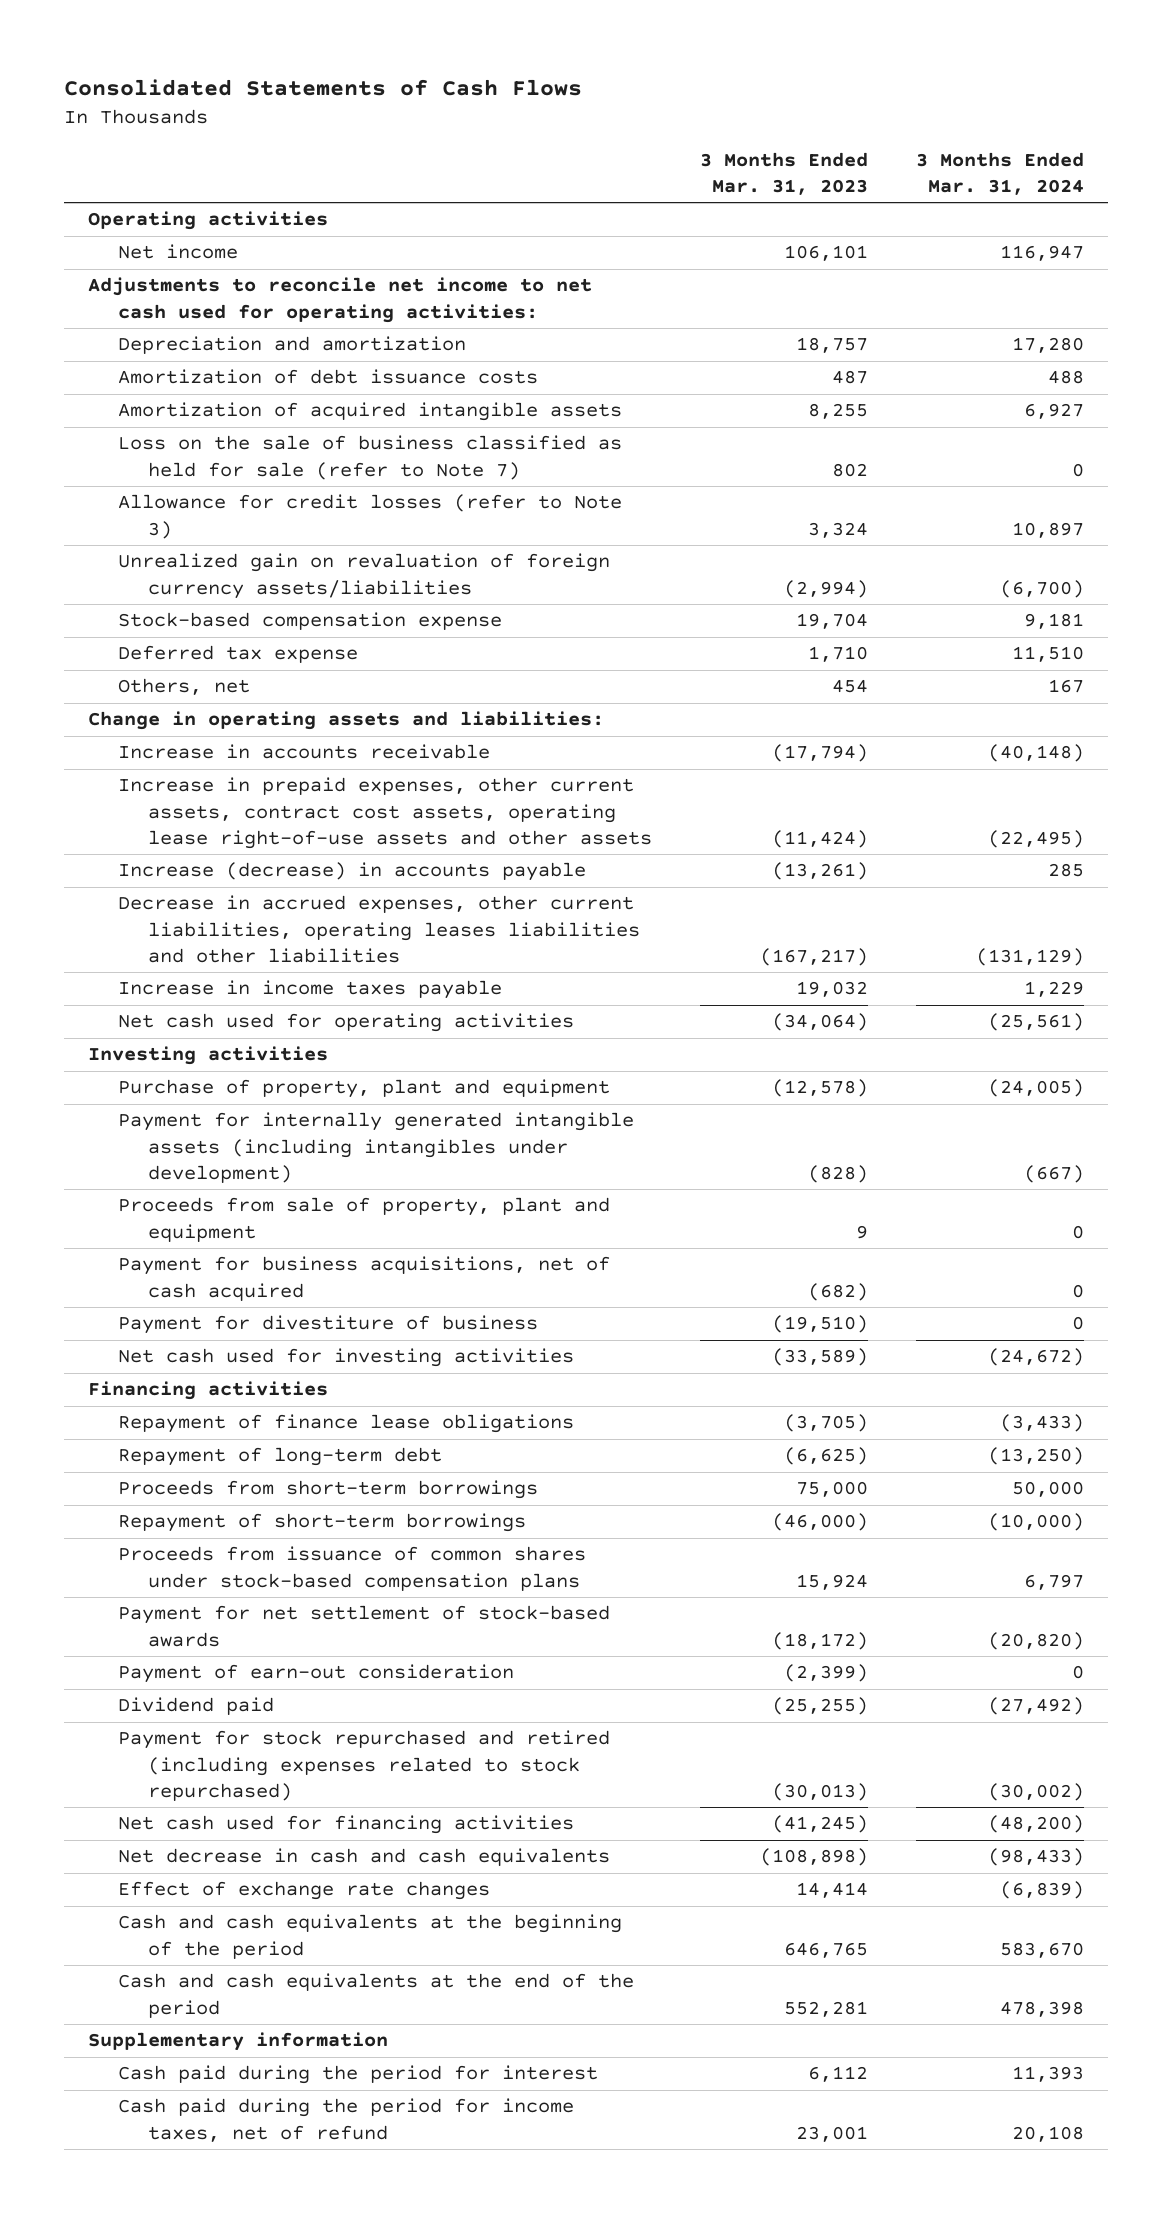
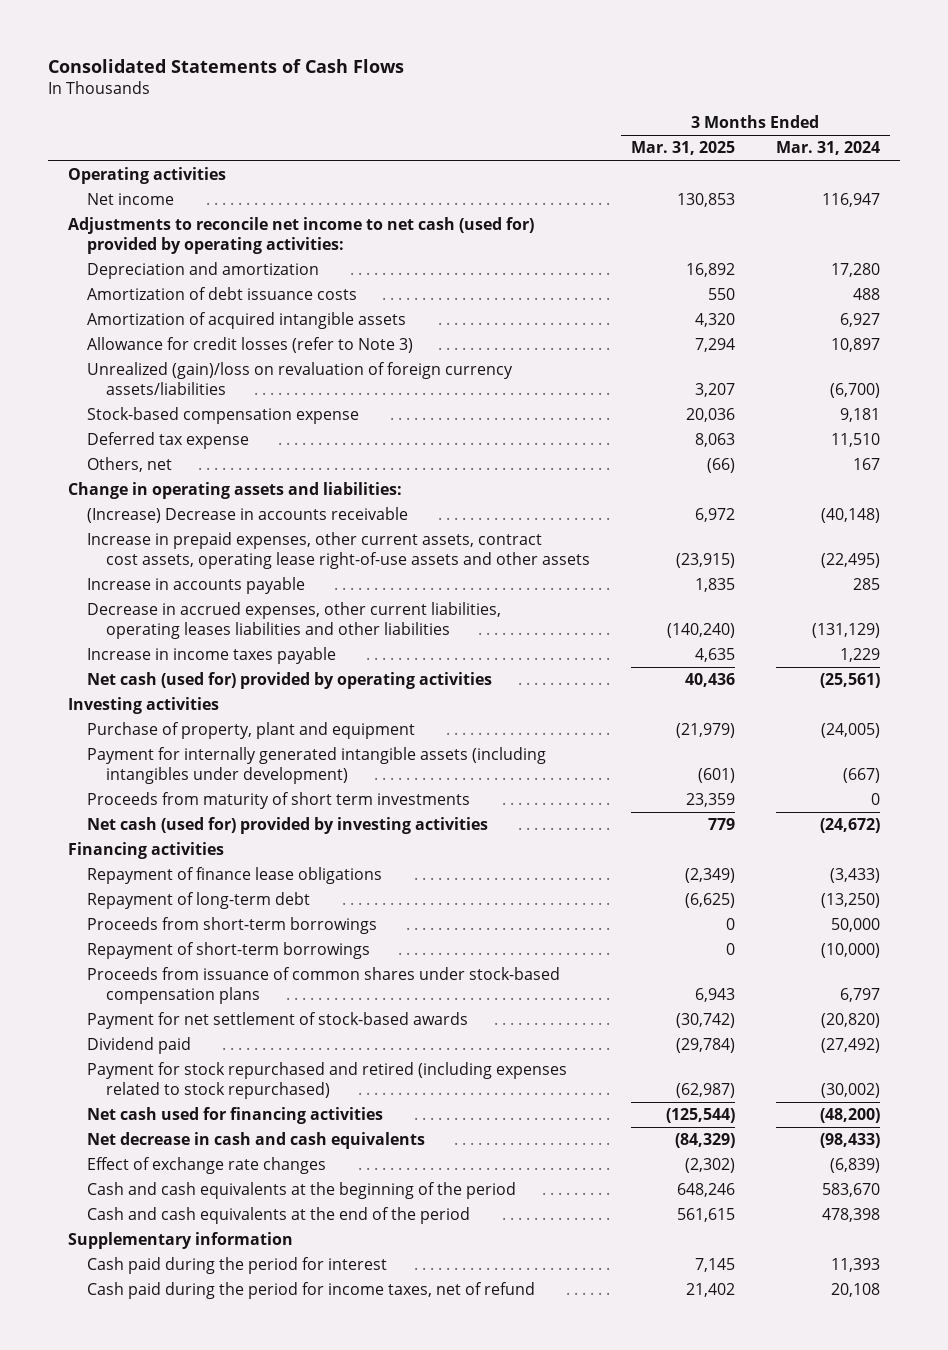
- | 3 Months Ended Mar. 31, 2023 | 3 Months Ended Mar. 31, 2024
+ | 3 Months Ended Mar. 31, 2025 | 3 Months Ended Mar. 31, 2024
- Adjustments to reconcile net income to net cash used for operating activities:
+ Adjustments to reconcile net income to net cash (used for) provided by operating activities:
- Loss on the sale of business classified as held for sale (refer to Note 7) | 802 | 0
- Unrealized gain on revaluation of foreign currency assets/liabilities | (2,994) | (6,700)
+ Unrealized (gain)/loss on revaluation of foreign currency assets/liabilities | 3,207 | (6,700)
- Increase in accounts receivable | (17,794) | (40,148)
+ (Increase) Decrease in accounts receivable | 6,972 | (40,148)
- Increase (decrease) in accounts payable | (13,261) | 285
+ Increase in accounts payable | 1,835 | 285
- Net cash used for operating activities | (34,064) | (25,561)
+ Net cash (used for) provided by operating activities | 40,436 | (25,561)
- Proceeds from sale of property, plant and equipment | 9 | 0
- Payment for business acquisitions, net of cash acquired | (682) | 0
- Payment for divestiture of business | (19,510) | 0
- Net cash used for investing activities | (33,589) | (24,672)
+ Proceeds from maturity of short term investments | 23,359 | 0
+ Net cash (used for) provided by investing activities | 779 | (24,672)
- Payment of earn-out consideration | (2,399) | 0

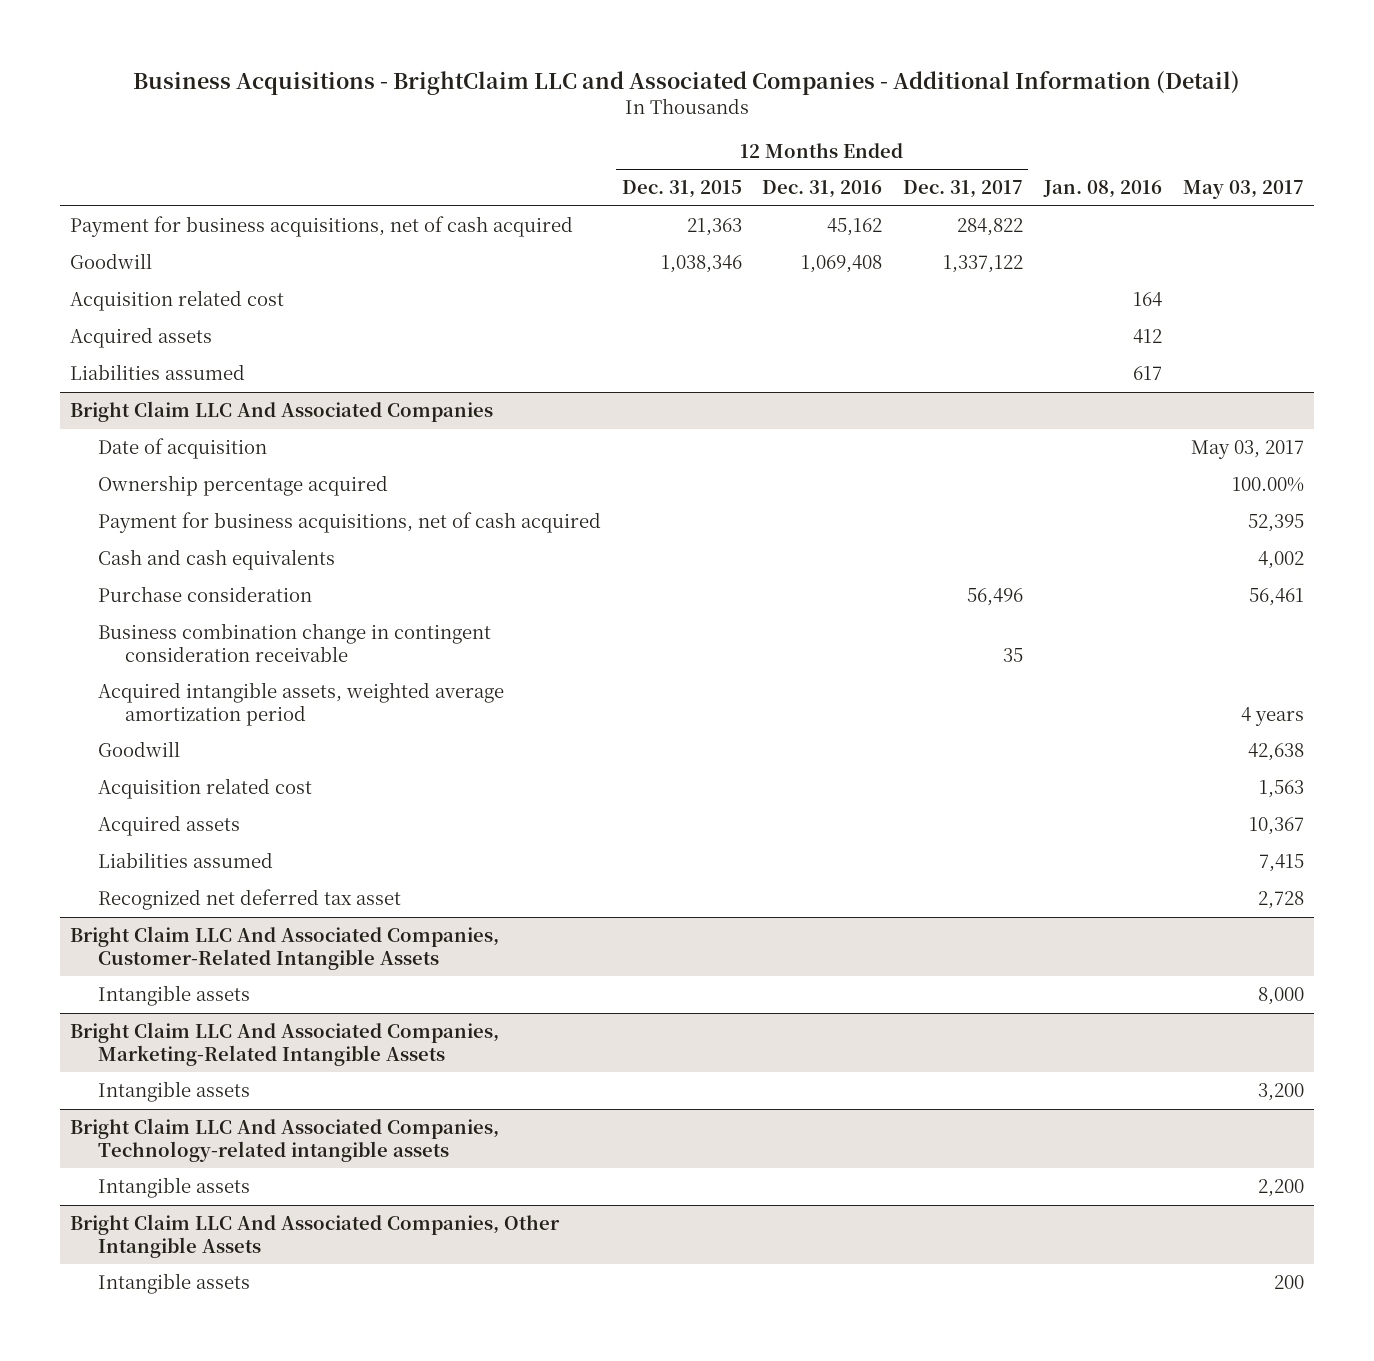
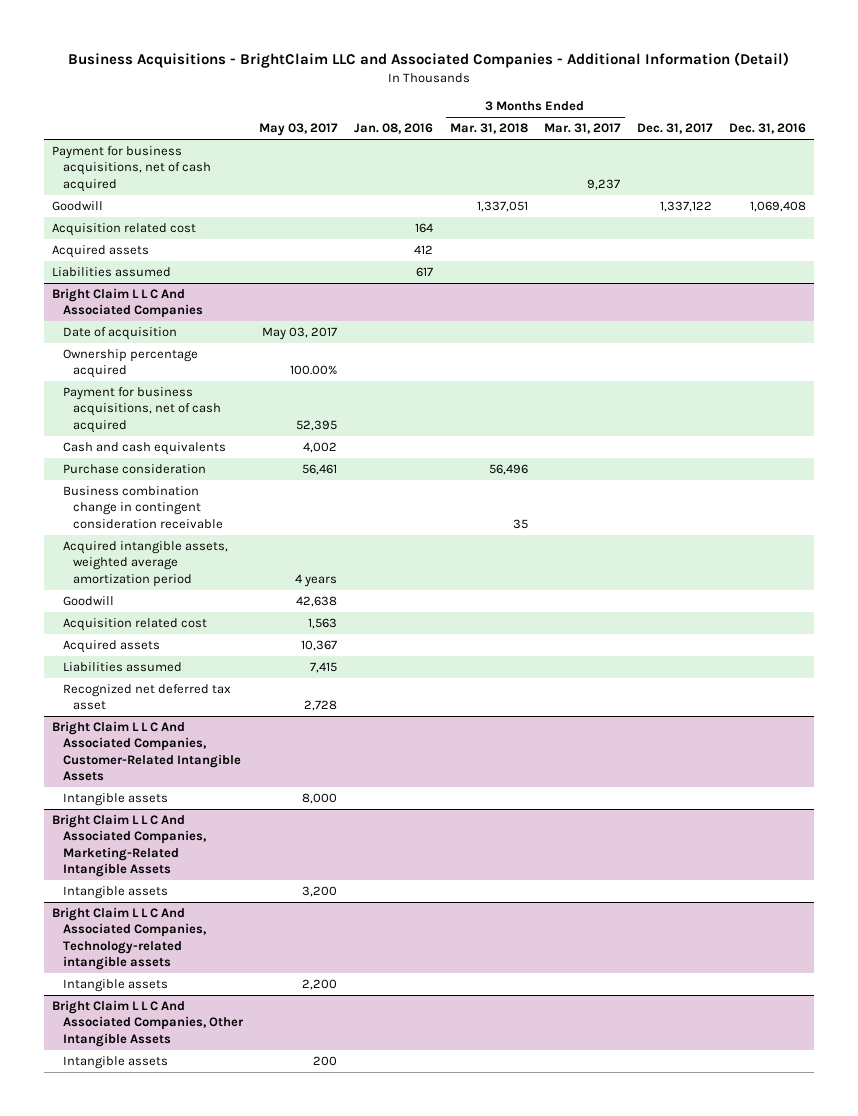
- | 12 Months Ended Dec. 31, 2015 | 12 Months Ended Dec. 31, 2016 | 12 Months Ended Dec. 31, 2017 | Jan. 08, 2016 | May 03, 2017
+ | May 03, 2017 | Jan. 08, 2016 | 3 Months Ended Mar. 31, 2018 | 3 Months Ended Mar. 31, 2017 | Dec. 31, 2017 | Dec. 31, 2016
- Bright Claim LLC And Associated Companies
+ Bright Claim L L C And Associated Companies
- Bright Claim LLC And Associated Companies, Customer-Related Intangible Assets
+ Bright Claim L L C And Associated Companies, Customer-Related Intangible Assets
- Bright Claim LLC And Associated Companies, Marketing-Related Intangible Assets
+ Bright Claim L L C And Associated Companies, Marketing-Related Intangible Assets
- Bright Claim LLC And Associated Companies, Technology-related intangible assets
+ Bright Claim L L C And Associated Companies, Technology-related intangible assets
- Bright Claim LLC And Associated Companies, Other Intangible Assets
+ Bright Claim L L C And Associated Companies, Other Intangible Assets

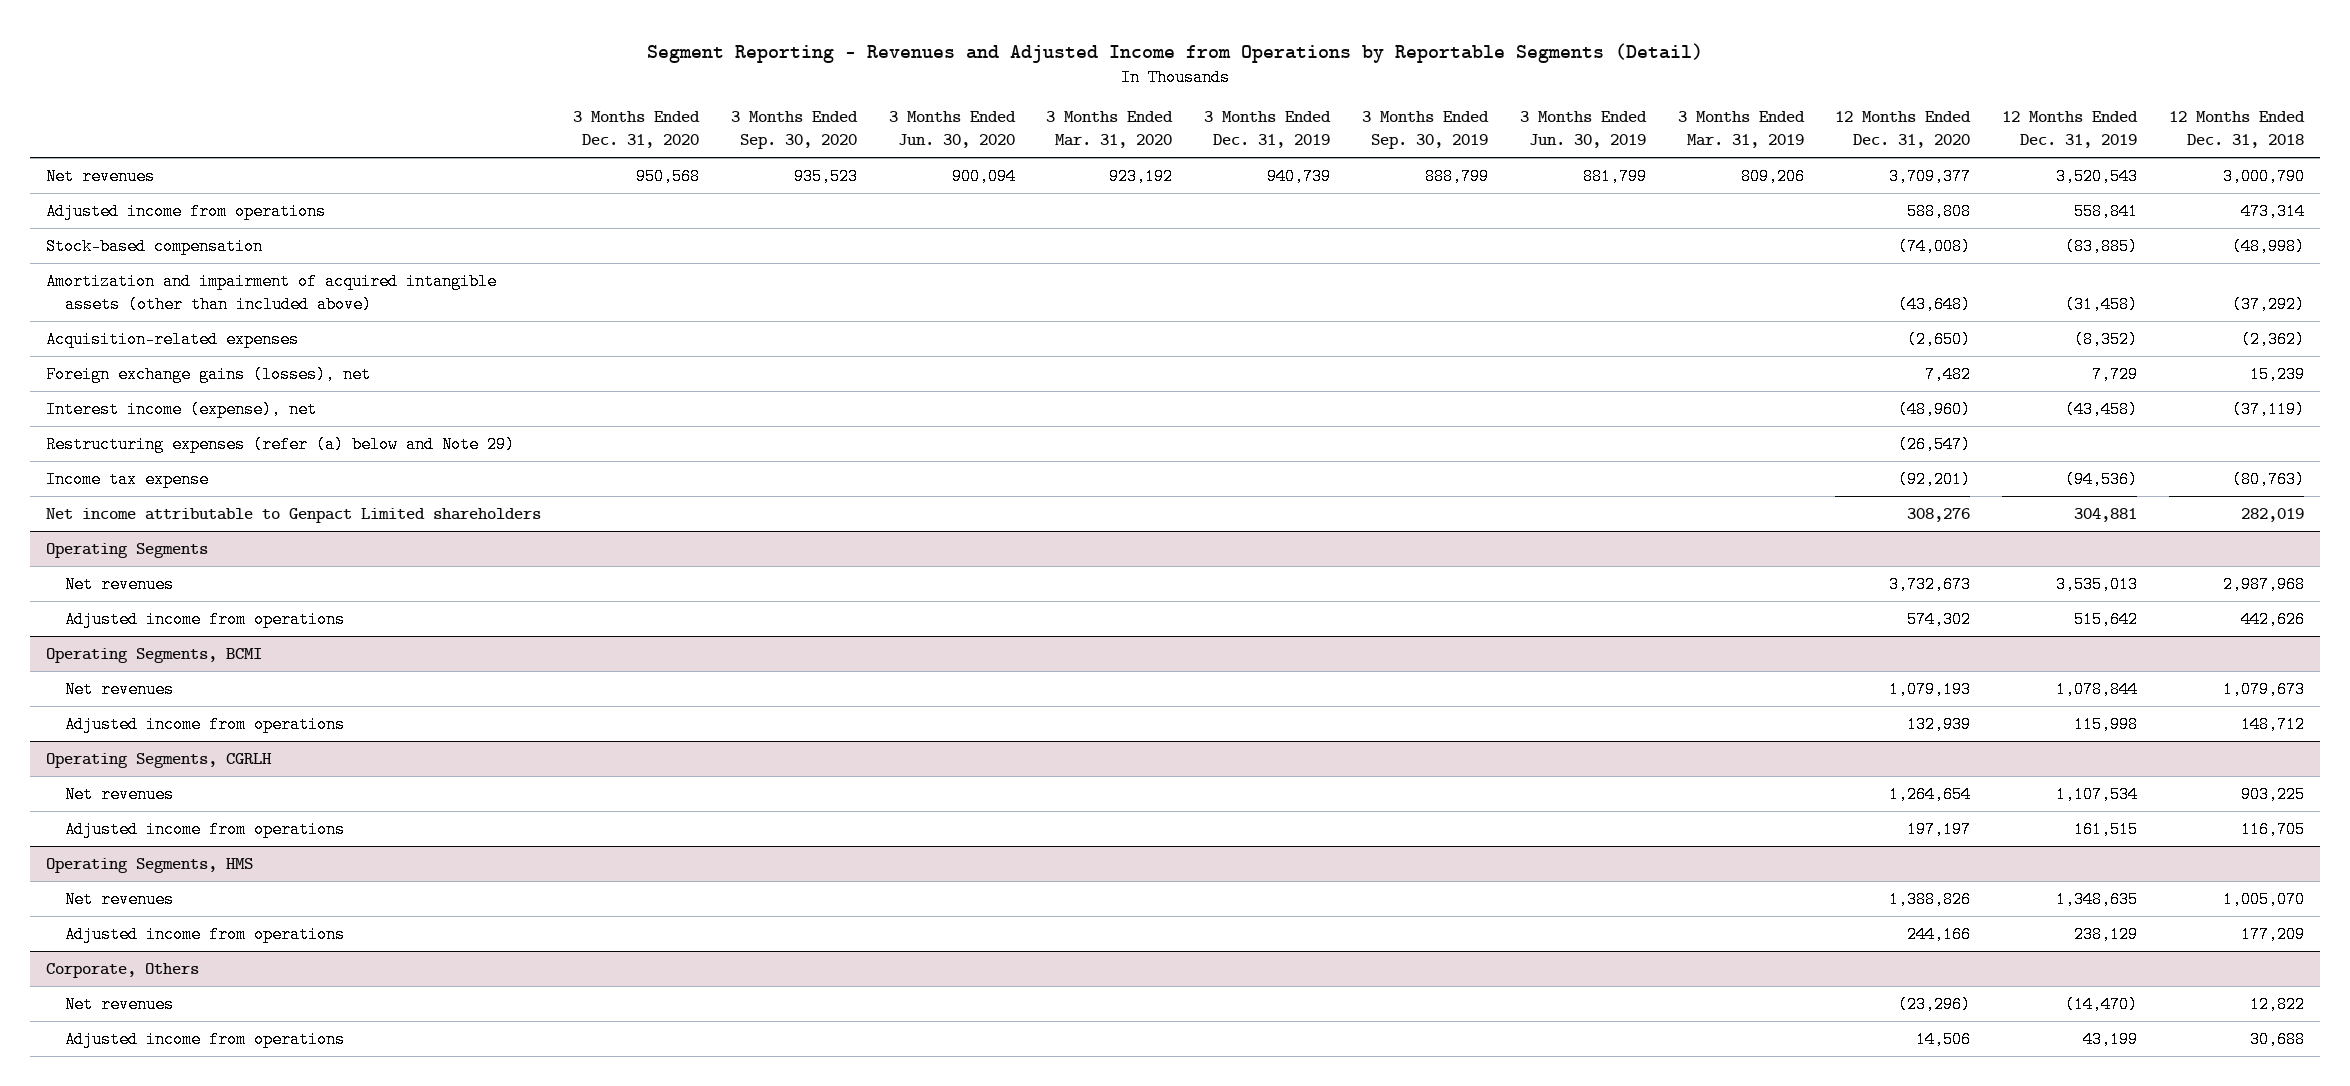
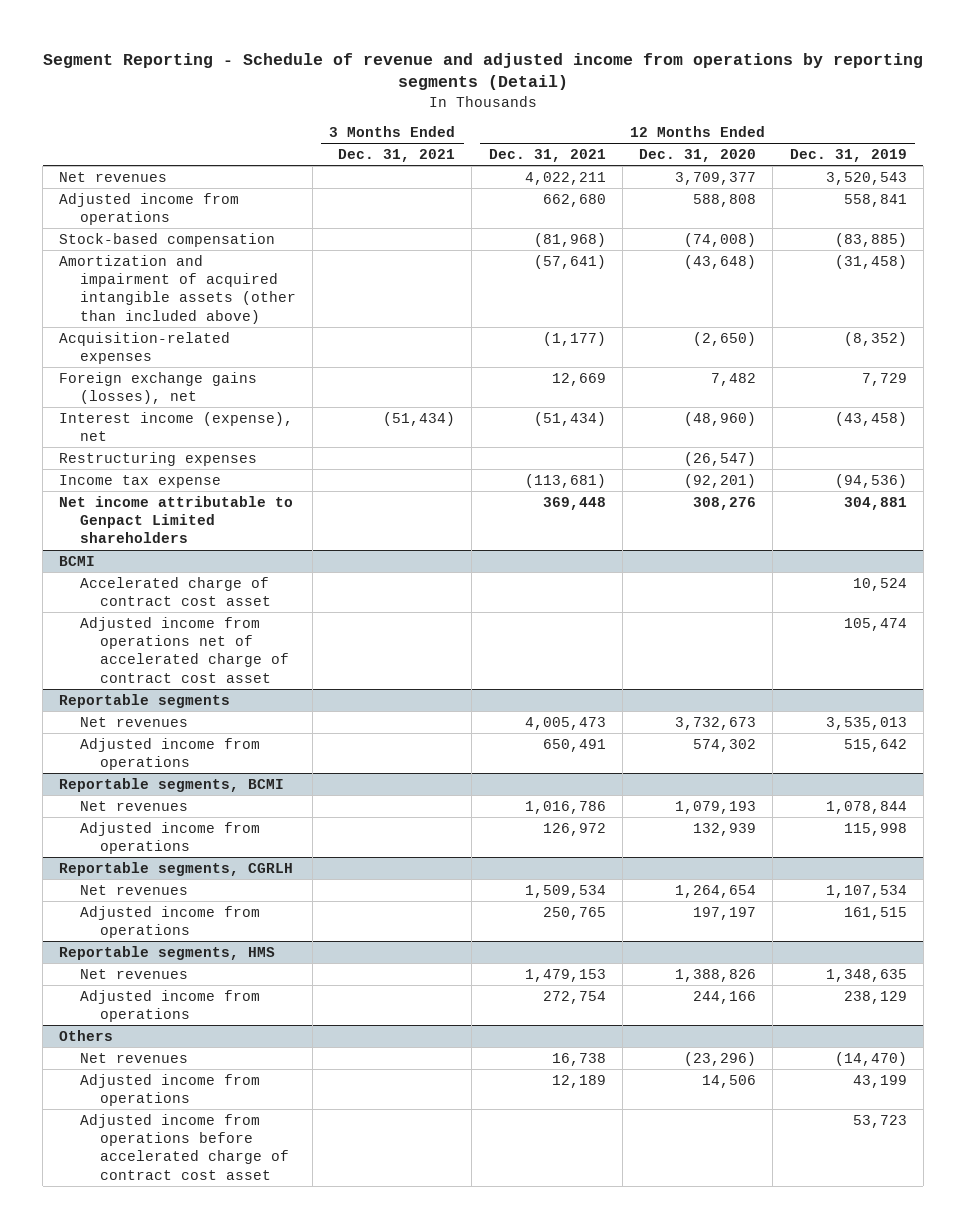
- Segment Reporting - Revenues and Adjusted Income from Operations by Reportable Segments (Detail)
+ Segment Reporting - Schedule of revenue and adjusted income from operations by reporting segments (Detail)
- | 3 Months Ended Dec. 31, 2020 | 3 Months Ended Sep. 30, 2020 | 3 Months Ended Jun. 30, 2020 | 3 Months Ended Mar. 31, 2020 | 3 Months Ended Dec. 31, 2019 | 3 Months Ended Sep. 30, 2019 | 3 Months Ended Jun. 30, 2019 | 3 Months Ended Mar. 31, 2019 | 12 Months Ended Dec. 31, 2020 | 12 Months Ended Dec. 31, 2019 | 12 Months Ended Dec. 31, 2018
+ | 3 Months Ended Dec. 31, 2021 | 12 Months Ended Dec. 31, 2021 | 12 Months Ended Dec. 31, 2020 | 12 Months Ended Dec. 31, 2019
- Restructuring expenses (refer (a) below and Note 29) | | | | | | | | | (26,547) | |
+ Restructuring expenses | | | (26,547) |
- Operating Segments
+ BCMI
+ Accelerated charge of contract cost asset | | | | 10,524
+ Adjusted income from operations net of accelerated charge of contract cost asset | | | | 105,474
+ Reportable segments
- Operating Segments, BCMI
+ Reportable segments, BCMI
- Operating Segments, CGRLH
+ Reportable segments, CGRLH
- Operating Segments, HMS
+ Reportable segments, HMS
- Corporate, Others
+ Others
+ Adjusted income from operations before accelerated charge of contract cost asset | | | | 53,723

